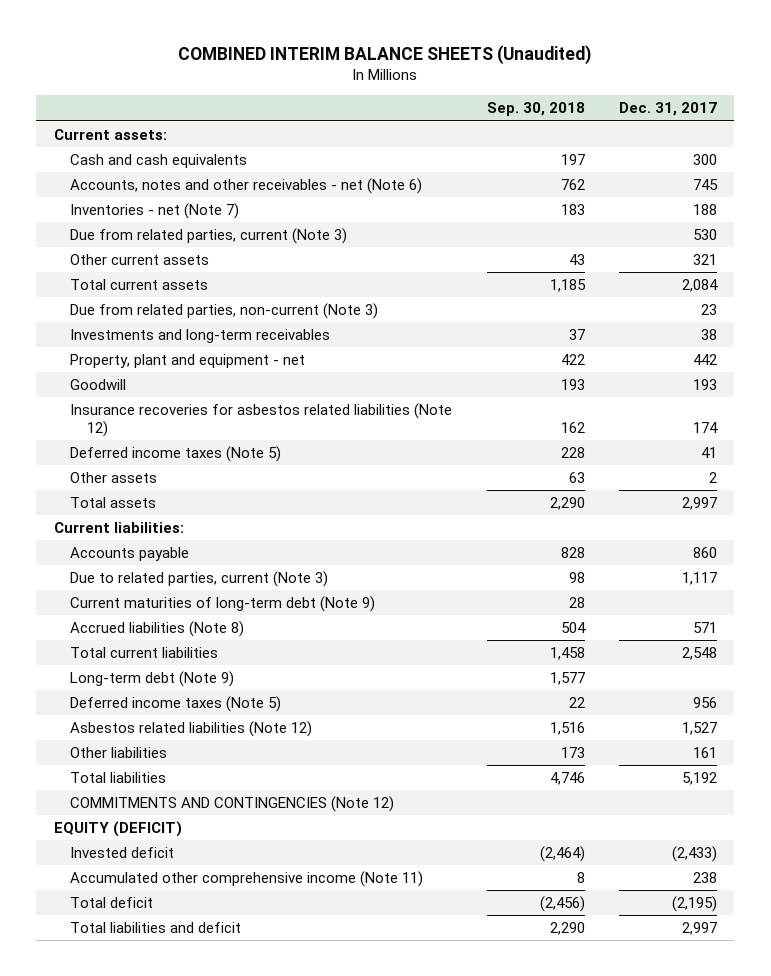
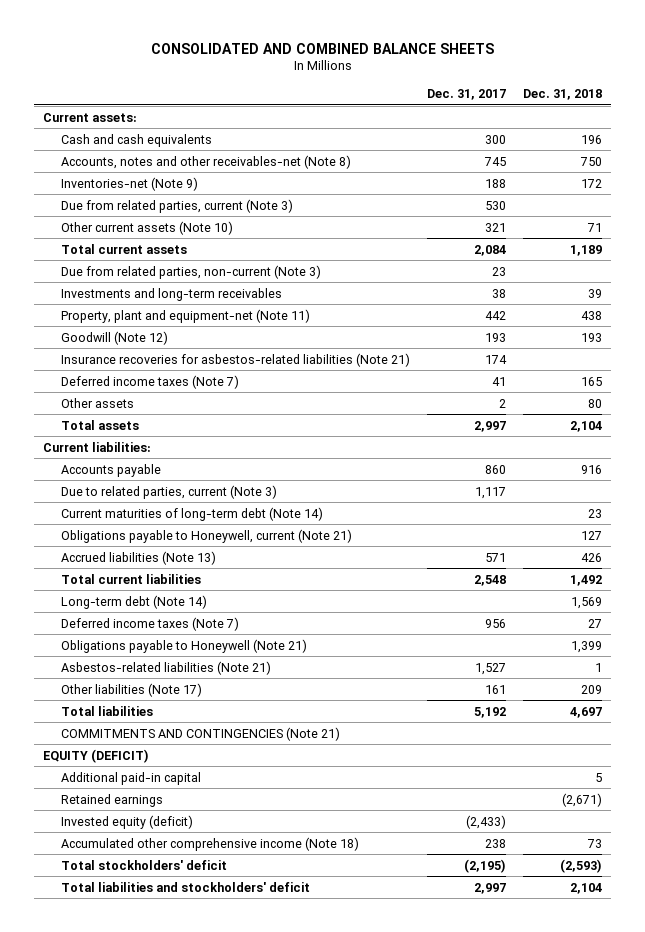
- COMBINED INTERIM BALANCE SHEETS (Unaudited)
+ CONSOLIDATED AND COMBINED BALANCE SHEETS
- | Sep. 30, 2018 | Dec. 31, 2017
+ | Dec. 31, 2017 | Dec. 31, 2018
- Accounts, notes and other receivables - net (Note 6) | 762 | 745
- Inventories - net (Note 7) | 183 | 188
+ Accounts, notes and other receivables-net (Note 8) | 745 | 750
+ Inventories-net (Note 9) | 188 | 172
- Other current assets | 43 | 321
+ Other current assets (Note 10) | 321 | 71
- Property, plant and equipment - net | 422 | 442
- Goodwill | 193 | 193
- Insurance recoveries for asbestos related liabilities (Note 12) | 162 | 174
- Deferred income taxes (Note 5) | 228 | 41
+ Property, plant and equipment-net (Note 11) | 442 | 438
+ Goodwill (Note 12) | 193 | 193
+ Insurance recoveries for asbestos-related liabilities (Note 21) | 174 |
+ Deferred income taxes (Note 7) | 41 | 165
- Current maturities of long-term debt (Note 9) | 28 |
- Accrued liabilities (Note 8) | 504 | 571
+ Current maturities of long-term debt (Note 14) | | 23
+ Obligations payable to Honeywell, current (Note 21) | | 127
+ Accrued liabilities (Note 13) | 571 | 426
- Long-term debt (Note 9) | 1,577 |
- Deferred income taxes (Note 5) | 22 | 956
- Asbestos related liabilities (Note 12) | 1,516 | 1,527
- Other liabilities | 173 | 161
+ Long-term debt (Note 14) | | 1,569
+ Deferred income taxes (Note 7) | 956 | 27
+ Obligations payable to Honeywell (Note 21) | | 1,399
+ Asbestos-related liabilities (Note 21) | 1,527 | 1
+ Other liabilities (Note 17) | 161 | 209
- COMMITMENTS AND CONTINGENCIES (Note 12)
+ COMMITMENTS AND CONTINGENCIES (Note 21)
- Invested deficit | (2,464) | (2,433)
- Accumulated other comprehensive income (Note 11) | 8 | 238
- Total deficit | (2,456) | (2,195)
- Total liabilities and deficit | 2,290 | 2,997
+ Additional paid-in capital | | 5
+ Retained earnings | | (2,671)
+ Invested equity (deficit) | (2,433) |
+ Accumulated other comprehensive income (Note 18) | 238 | 73
+ Total stockholders' deficit | (2,195) | (2,593)
+ Total liabilities and stockholders' deficit | 2,997 | 2,104

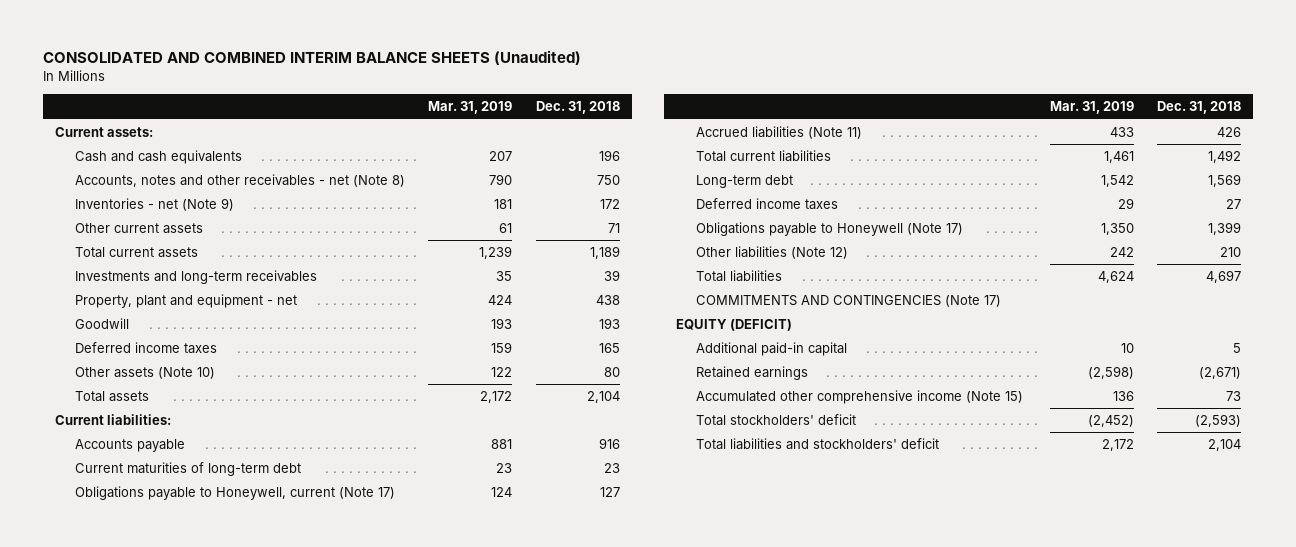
- CONSOLIDATED AND COMBINED BALANCE SHEETS
+ CONSOLIDATED AND COMBINED INTERIM BALANCE SHEETS (Unaudited)
- | Dec. 31, 2017 | Dec. 31, 2018
+ | Mar. 31, 2019 | Dec. 31, 2018
- Accounts, notes and other receivables-net (Note 8) | 745 | 750
- Inventories-net (Note 9) | 188 | 172
- Due from related parties, current (Note 3) | 530 |
- Other current assets (Note 10) | 321 | 71
+ Accounts, notes and other receivables - net (Note 8) | 790 | 750
+ Inventories - net (Note 9) | 181 | 172
+ Other current assets | 61 | 71
- Due from related parties, non-current (Note 3) | 23 |
- Property, plant and equipment-net (Note 11) | 442 | 438
- Goodwill (Note 12) | 193 | 193
- Insurance recoveries for asbestos-related liabilities (Note 21) | 174 |
- Deferred income taxes (Note 7) | 41 | 165
- Other assets | 2 | 80
+ Property, plant and equipment - net | 424 | 438
+ Goodwill | 193 | 193
+ Deferred income taxes | 159 | 165
+ Other assets (Note 10) | 122 | 80
- Due to related parties, current (Note 3) | 1,117 |
- Current maturities of long-term debt (Note 14) | | 23
- Obligations payable to Honeywell, current (Note 21) | | 127
- Accrued liabilities (Note 13) | 571 | 426
+ Current maturities of long-term debt | 23 | 23
+ Obligations payable to Honeywell, current (Note 17) | 124 | 127
+ Accrued liabilities (Note 11) | 433 | 426
- Long-term debt (Note 14) | | 1,569
- Deferred income taxes (Note 7) | 956 | 27
- Obligations payable to Honeywell (Note 21) | | 1,399
- Asbestos-related liabilities (Note 21) | 1,527 | 1
- Other liabilities (Note 17) | 161 | 209
+ Long-term debt | 1,542 | 1,569
+ Deferred income taxes | 29 | 27
+ Obligations payable to Honeywell (Note 17) | 1,350 | 1,399
+ Other liabilities (Note 12) | 242 | 210
- COMMITMENTS AND CONTINGENCIES (Note 21)
+ COMMITMENTS AND CONTINGENCIES (Note 17)
- Invested equity (deficit) | (2,433) |
- Accumulated other comprehensive income (Note 18) | 238 | 73
+ Accumulated other comprehensive income (Note 15) | 136 | 73

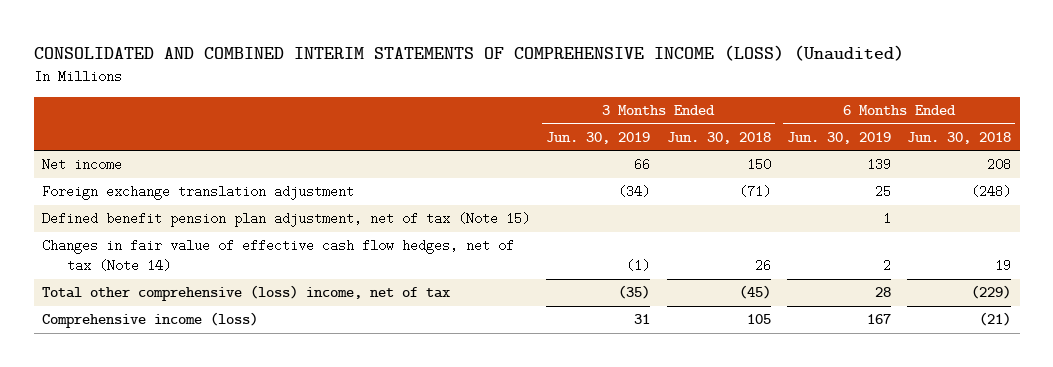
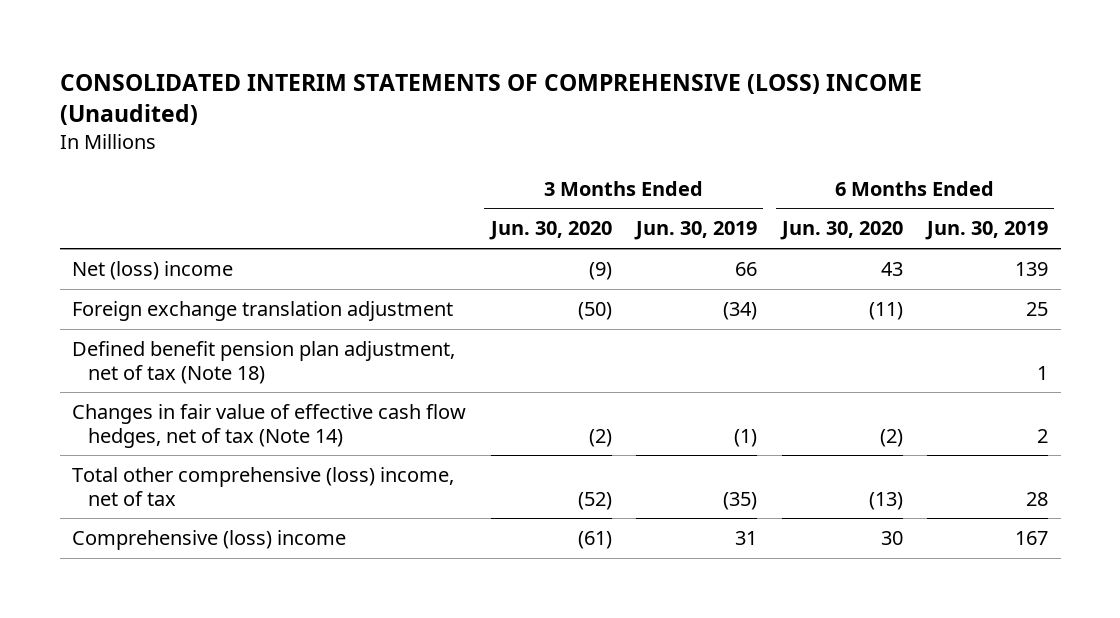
- CONSOLIDATED AND COMBINED INTERIM STATEMENTS OF COMPREHENSIVE INCOME (LOSS) (Unaudited)
+ CONSOLIDATED INTERIM STATEMENTS OF COMPREHENSIVE (LOSS) INCOME (Unaudited)
- | 3 Months Ended Jun. 30, 2019 | 3 Months Ended Jun. 30, 2018 | 6 Months Ended Jun. 30, 2019 | 6 Months Ended Jun. 30, 2018
+ | 3 Months Ended Jun. 30, 2020 | 3 Months Ended Jun. 30, 2019 | 6 Months Ended Jun. 30, 2020 | 6 Months Ended Jun. 30, 2019
- Net income | 66 | 150 | 139 | 208
+ Net (loss) income | (9) | 66 | 43 | 139
- Defined benefit pension plan adjustment, net of tax (Note 15) | | | 1 |
+ Defined benefit pension plan adjustment, net of tax (Note 18) | | | | 1
- Comprehensive income (loss) | 31 | 105 | 167 | (21)
+ Comprehensive (loss) income | (61) | 31 | 30 | 167

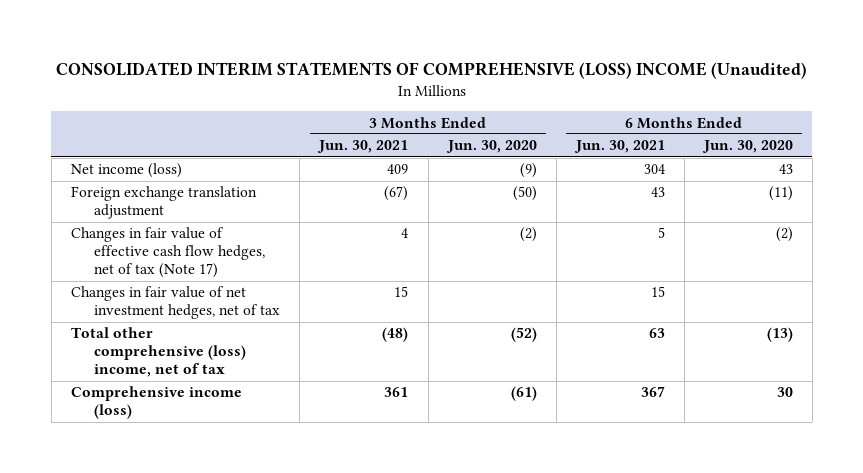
- | 3 Months Ended Jun. 30, 2020 | 3 Months Ended Jun. 30, 2019 | 6 Months Ended Jun. 30, 2020 | 6 Months Ended Jun. 30, 2019
+ | 3 Months Ended Jun. 30, 2021 | 3 Months Ended Jun. 30, 2020 | 6 Months Ended Jun. 30, 2021 | 6 Months Ended Jun. 30, 2020
- Net (loss) income | (9) | 66 | 43 | 139
+ Net income (loss) | 409 | (9) | 304 | 43
- Defined benefit pension plan adjustment, net of tax (Note 18) | | | | 1
- Changes in fair value of effective cash flow hedges, net of tax (Note 14) | (2) | (1) | (2) | 2
+ Changes in fair value of effective cash flow hedges, net of tax (Note 17) | 4 | (2) | 5 | (2)
+ Changes in fair value of net investment hedges, net of tax | 15 | | 15 |
- Comprehensive (loss) income | (61) | 31 | 30 | 167
+ Comprehensive income (loss) | 361 | (61) | 367 | 30

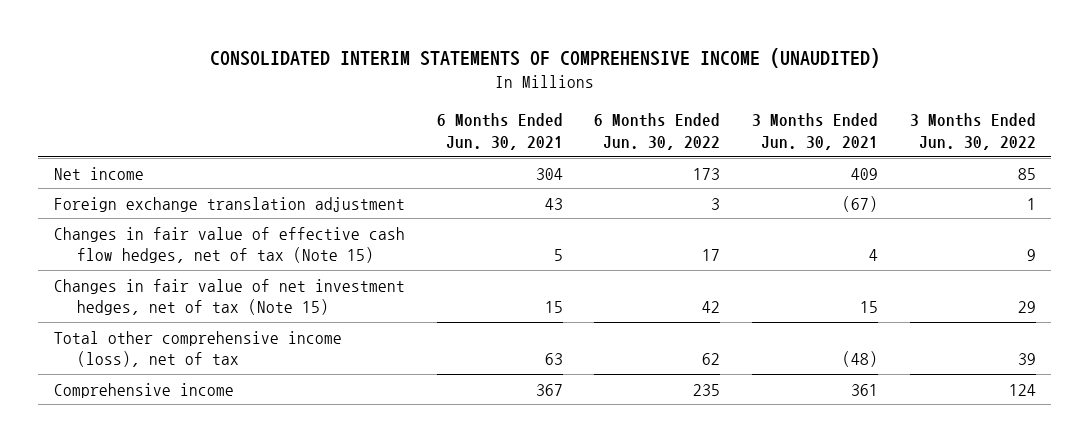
- CONSOLIDATED INTERIM STATEMENTS OF COMPREHENSIVE (LOSS) INCOME (Unaudited)
+ CONSOLIDATED INTERIM STATEMENTS OF COMPREHENSIVE INCOME (UNAUDITED)
- | 3 Months Ended Jun. 30, 2021 | 3 Months Ended Jun. 30, 2020 | 6 Months Ended Jun. 30, 2021 | 6 Months Ended Jun. 30, 2020
+ | 6 Months Ended Jun. 30, 2021 | 6 Months Ended Jun. 30, 2022 | 3 Months Ended Jun. 30, 2021 | 3 Months Ended Jun. 30, 2022
- Net income (loss) | 409 | (9) | 304 | 43
+ Net income | 304 | 173 | 409 | 85
- Changes in fair value of effective cash flow hedges, net of tax (Note 17) | 4 | (2) | 5 | (2)
- Changes in fair value of net investment hedges, net of tax | 15 | | 15 |
- Total other comprehensive (loss) income, net of tax | (48) | (52) | 63 | (13)
- Comprehensive income (loss) | 361 | (61) | 367 | 30
+ Changes in fair value of effective cash flow hedges, net of tax (Note 15) | 5 | 17 | 4 | 9
+ Changes in fair value of net investment hedges, net of tax (Note 15) | 15 | 42 | 15 | 29
+ Total other comprehensive income (loss), net of tax | 63 | 62 | (48) | 39
+ Comprehensive income | 367 | 235 | 361 | 124

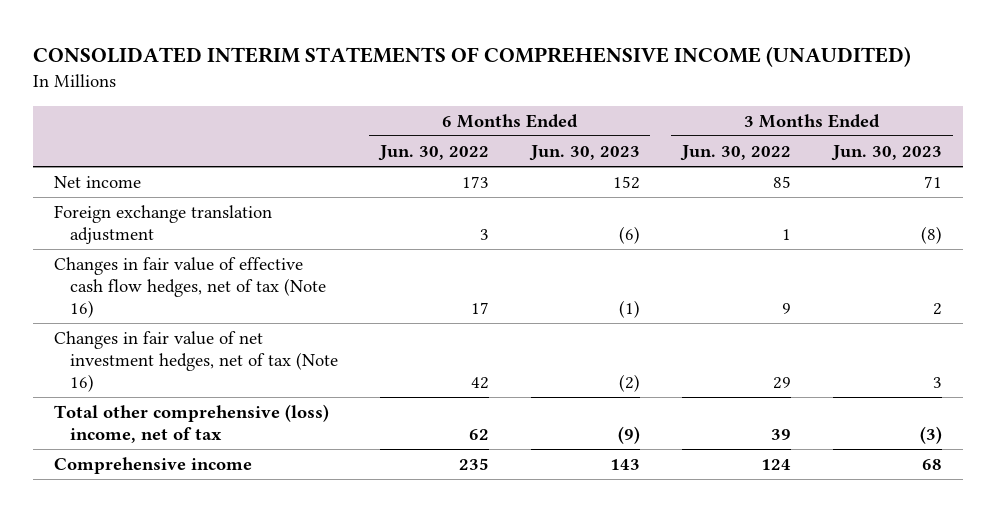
- | 6 Months Ended Jun. 30, 2021 | 6 Months Ended Jun. 30, 2022 | 3 Months Ended Jun. 30, 2021 | 3 Months Ended Jun. 30, 2022
+ | 6 Months Ended Jun. 30, 2022 | 6 Months Ended Jun. 30, 2023 | 3 Months Ended Jun. 30, 2022 | 3 Months Ended Jun. 30, 2023
- Changes in fair value of effective cash flow hedges, net of tax (Note 15) | 5 | 17 | 4 | 9
- Changes in fair value of net investment hedges, net of tax (Note 15) | 15 | 42 | 15 | 29
- Total other comprehensive income (loss), net of tax | 63 | 62 | (48) | 39
+ Changes in fair value of effective cash flow hedges, net of tax (Note 16) | 17 | (1) | 9 | 2
+ Changes in fair value of net investment hedges, net of tax (Note 16) | 42 | (2) | 29 | 3
+ Total other comprehensive (loss) income, net of tax | 62 | (9) | 39 | (3)

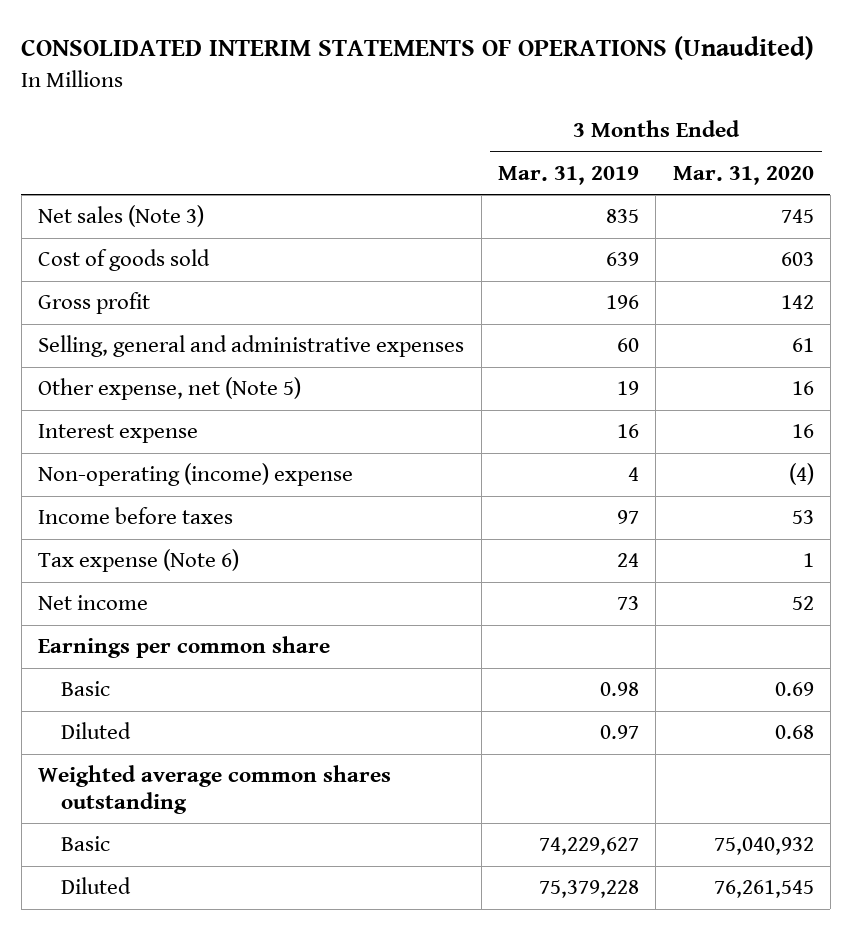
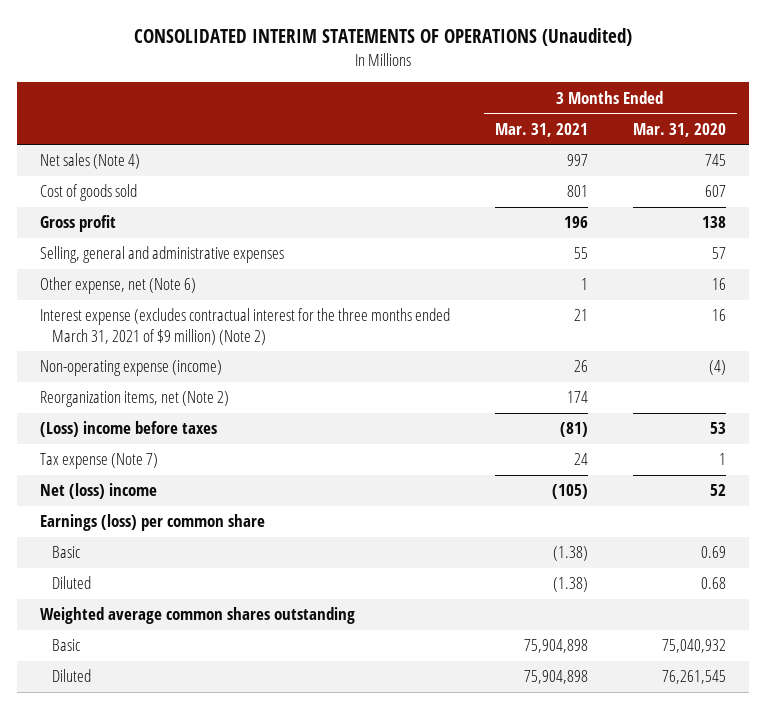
- | 3 Months Ended Mar. 31, 2019 | 3 Months Ended Mar. 31, 2020
+ | 3 Months Ended Mar. 31, 2021 | 3 Months Ended Mar. 31, 2020
- Net sales (Note 3) | 835 | 745
- Cost of goods sold | 639 | 603
- Gross profit | 196 | 142
- Selling, general and administrative expenses | 60 | 61
- Other expense, net (Note 5) | 19 | 16
- Interest expense | 16 | 16
- Non-operating (income) expense | 4 | (4)
- Income before taxes | 97 | 53
- Tax expense (Note 6) | 24 | 1
- Net income | 73 | 52
- Earnings per common share
+ Net sales (Note 4) | 997 | 745
+ Cost of goods sold | 801 | 607
+ Gross profit | 196 | 138
+ Selling, general and administrative expenses | 55 | 57
+ Other expense, net (Note 6) | 1 | 16
+ Interest expense (excludes contractual interest for the three months ended March 31, 2021 of $9 million) (Note 2) | 21 | 16
+ Non-operating expense (income) | 26 | (4)
+ Reorganization items, net (Note 2) | 174 |
+ (Loss) income before taxes | (81) | 53
+ Tax expense (Note 7) | 24 | 1
+ Net (loss) income | (105) | 52
+ Earnings (loss) per common share

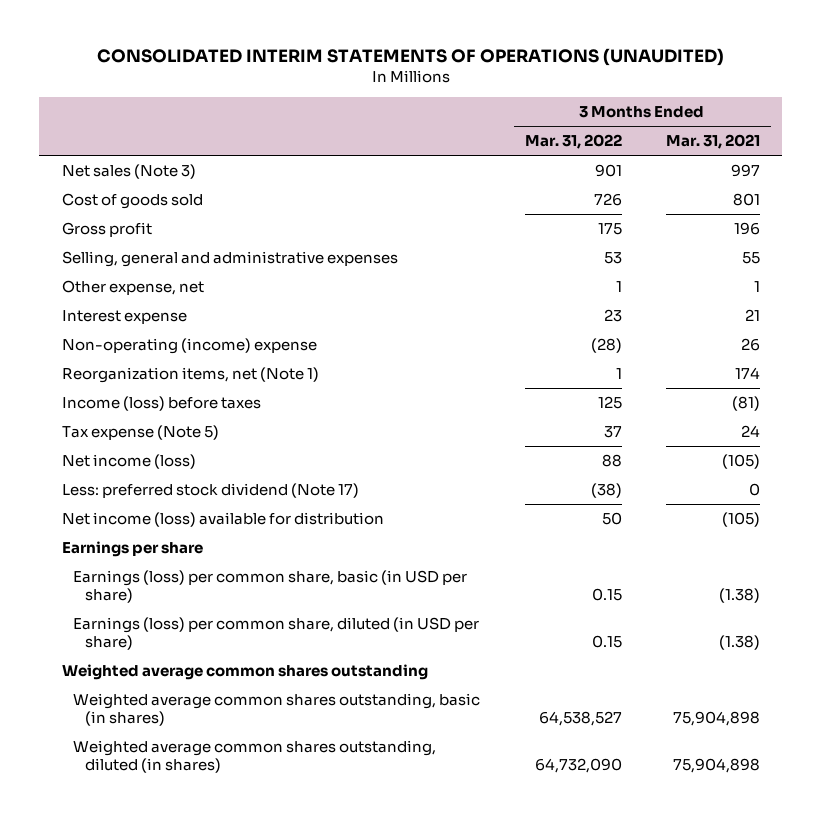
- CONSOLIDATED INTERIM STATEMENTS OF OPERATIONS (Unaudited)
+ CONSOLIDATED INTERIM STATEMENTS OF OPERATIONS (UNAUDITED)
- | 3 Months Ended Mar. 31, 2021 | 3 Months Ended Mar. 31, 2020
+ | 3 Months Ended Mar. 31, 2022 | 3 Months Ended Mar. 31, 2021
- Net sales (Note 4) | 997 | 745
+ Net sales (Note 3) | 901 | 997
- Other expense, net (Note 6) | 1 | 16
- Interest expense (excludes contractual interest for the three months ended March 31, 2021 of $9 million) (Note 2) | 21 | 16
- Non-operating expense (income) | 26 | (4)
- Reorganization items, net (Note 2) | 174 |
- (Loss) income before taxes | (81) | 53
- Tax expense (Note 7) | 24 | 1
- Net (loss) income | (105) | 52
- Earnings (loss) per common share
- Basic | (1.38) | 0.69
- Diluted | (1.38) | 0.68
+ Other expense, net | 1 | 1
+ Interest expense | 23 | 21
+ Non-operating (income) expense | (28) | 26
+ Reorganization items, net (Note 1) | 1 | 174
+ Income (loss) before taxes | 125 | (81)
+ Tax expense (Note 5) | 37 | 24
+ Net income (loss) | 88 | (105)
+ Less: preferred stock dividend (Note 17) | (38) | 0
+ Net income (loss) available for distribution | 50 | (105)
+ Earnings per share
+ Earnings (loss) per common share, basic (in USD per share) | 0.15 | (1.38)
+ Earnings (loss) per common share, diluted (in USD per share) | 0.15 | (1.38)
- Basic | 75,904,898 | 75,040,932
- Diluted | 75,904,898 | 76,261,545
+ Weighted average common shares outstanding, basic (in shares) | 64,538,527 | 75,904,898
+ Weighted average common shares outstanding, diluted (in shares) | 64,732,090 | 75,904,898

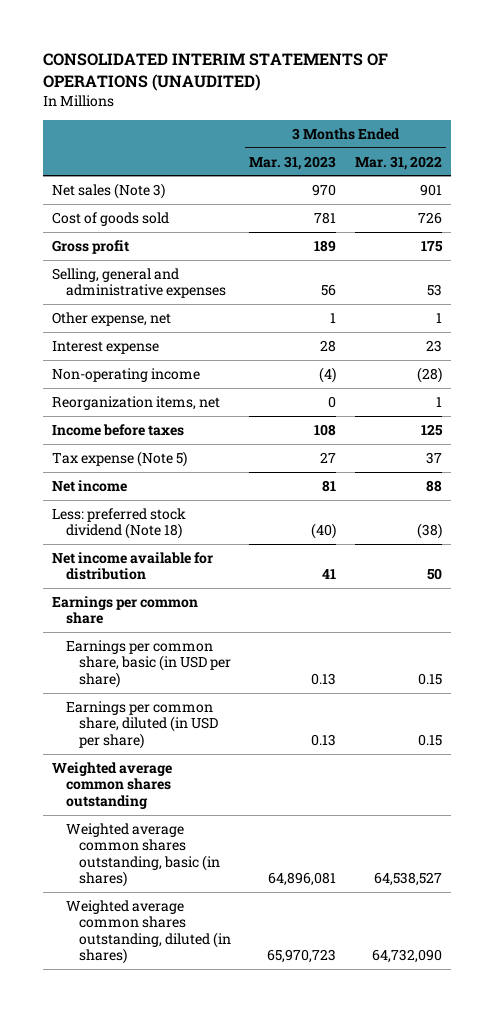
- | 3 Months Ended Mar. 31, 2022 | 3 Months Ended Mar. 31, 2021
+ | 3 Months Ended Mar. 31, 2023 | 3 Months Ended Mar. 31, 2022
- Non-operating (income) expense | (28) | 26
- Reorganization items, net (Note 1) | 1 | 174
- Income (loss) before taxes | 125 | (81)
+ Non-operating income | (4) | (28)
+ Reorganization items, net | 0 | 1
+ Income before taxes | 108 | 125
- Net income (loss) | 88 | (105)
- Less: preferred stock dividend (Note 17) | (38) | 0
- Net income (loss) available for distribution | 50 | (105)
- Earnings per share
- Earnings (loss) per common share, basic (in USD per share) | 0.15 | (1.38)
- Earnings (loss) per common share, diluted (in USD per share) | 0.15 | (1.38)
+ Net income | 81 | 88
+ Less: preferred stock dividend (Note 18) | (40) | (38)
+ Net income available for distribution | 41 | 50
+ Earnings per common share
+ Earnings per common share, basic (in USD per share) | 0.13 | 0.15
+ Earnings per common share, diluted (in USD per share) | 0.13 | 0.15

